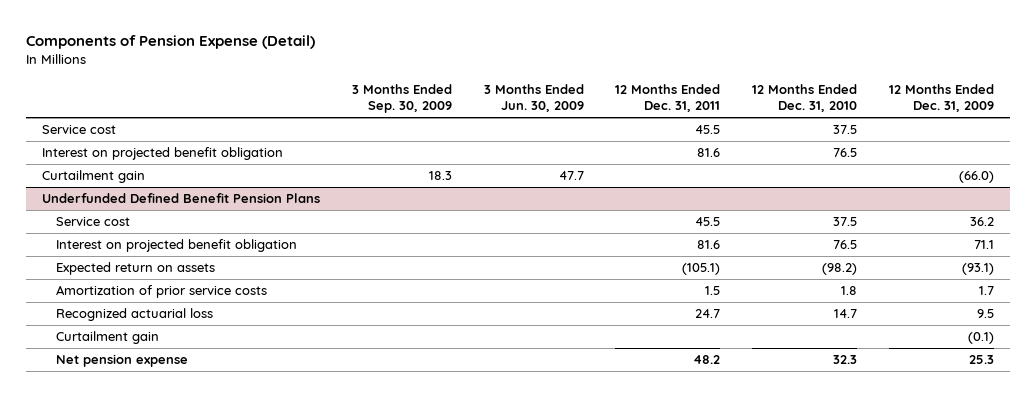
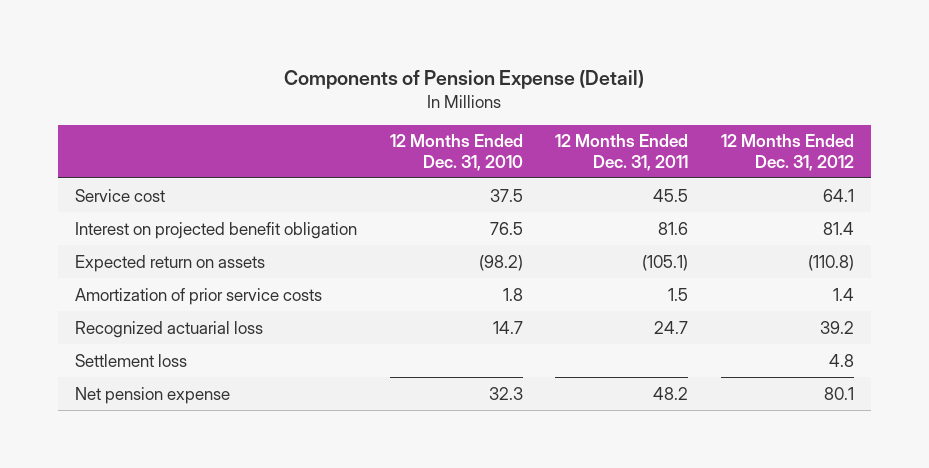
- | 3 Months Ended Sep. 30, 2009 | 3 Months Ended Jun. 30, 2009 | 12 Months Ended Dec. 31, 2011 | 12 Months Ended Dec. 31, 2010 | 12 Months Ended Dec. 31, 2009
+ | 12 Months Ended Dec. 31, 2010 | 12 Months Ended Dec. 31, 2011 | 12 Months Ended Dec. 31, 2012
- Curtailment gain | 18.3 | 47.7 | | | (66.0)
- Underfunded Defined Benefit Pension Plans
- Service cost | | | 45.5 | 37.5 | 36.2
- Interest on projected benefit obligation | | | 81.6 | 76.5 | 71.1
- Curtailment gain | | | | | (0.1)
+ Settlement loss | | | 4.8

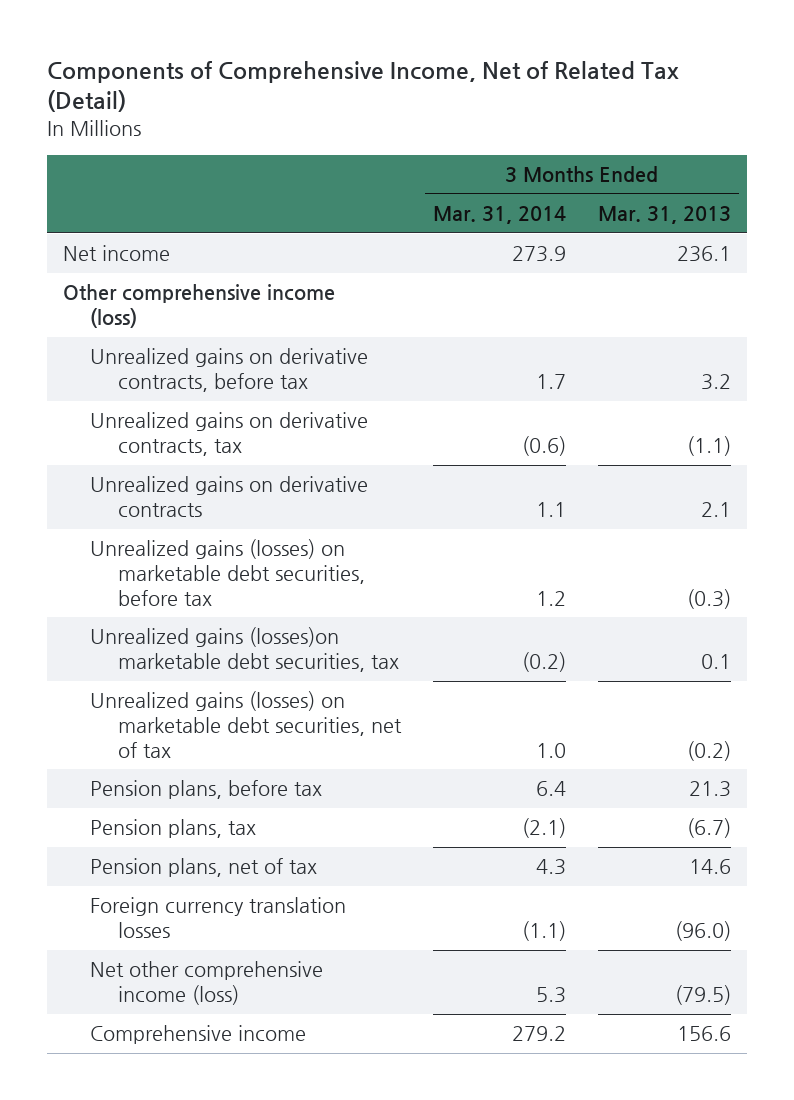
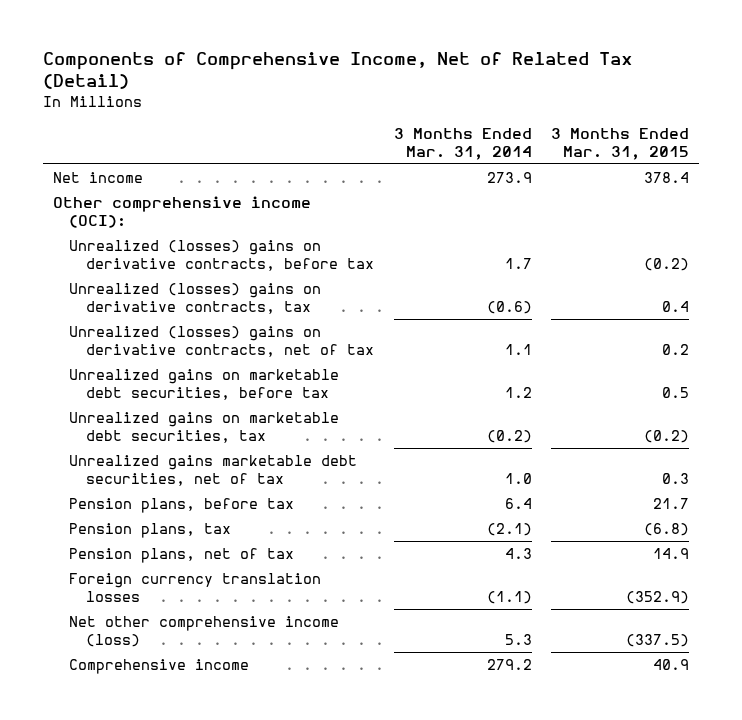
- | 3 Months Ended Mar. 31, 2014 | 3 Months Ended Mar. 31, 2013
+ | 3 Months Ended Mar. 31, 2014 | 3 Months Ended Mar. 31, 2015
- Other comprehensive income (loss)
- Unrealized gains on derivative contracts, before tax | 1.7 | 3.2
- Unrealized gains on derivative contracts, tax | (0.6) | (1.1)
- Unrealized gains on derivative contracts | 1.1 | 2.1
- Unrealized gains (losses) on marketable debt securities, before tax | 1.2 | (0.3)
- Unrealized gains (losses)on marketable debt securities, tax | (0.2) | 0.1
- Unrealized gains (losses) on marketable debt securities, net of tax | 1.0 | (0.2)
+ Other comprehensive income (OCI):
+ Unrealized (losses) gains on derivative contracts, before tax | 1.7 | (0.2)
+ Unrealized (losses) gains on derivative contracts, tax | (0.6) | 0.4
+ Unrealized (losses) gains on derivative contracts, net of tax | 1.1 | 0.2
+ Unrealized gains on marketable debt securities, before tax | 1.2 | 0.5
+ Unrealized gains on marketable debt securities, tax | (0.2) | (0.2)
+ Unrealized gains marketable debt securities, net of tax | 1.0 | 0.3

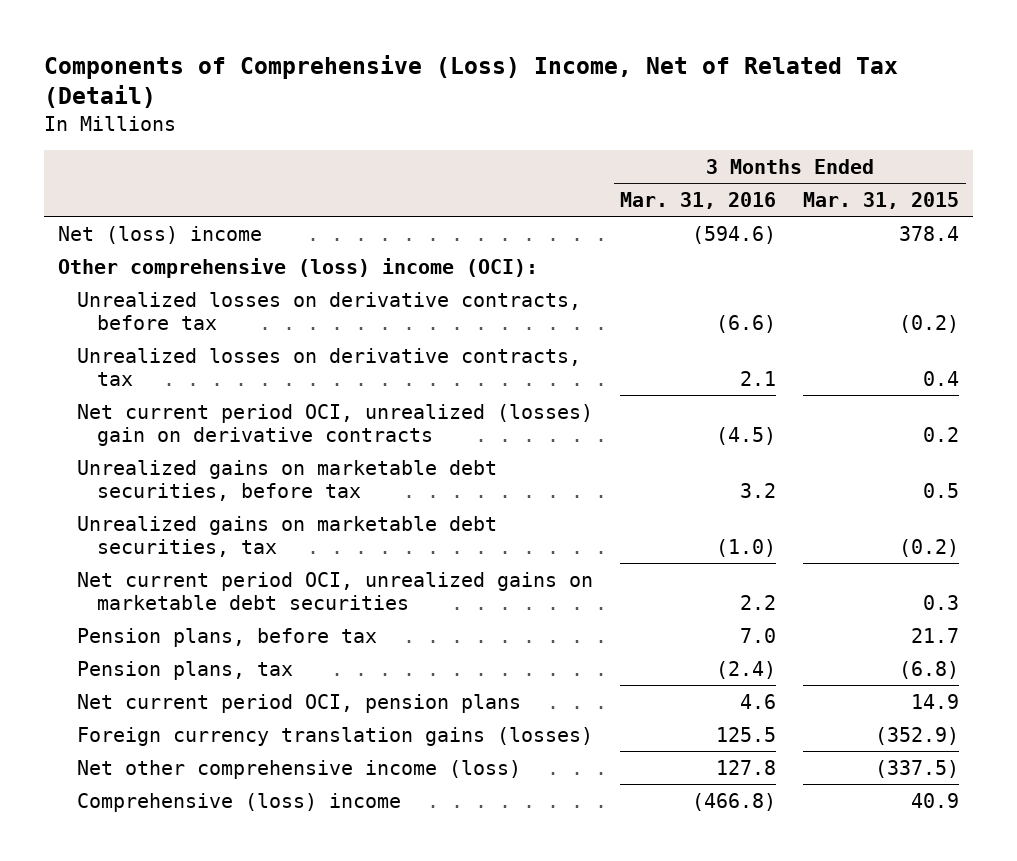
- Components of Comprehensive Income, Net of Related Tax (Detail)
+ Components of Comprehensive (Loss) Income, Net of Related Tax (Detail)
- | 3 Months Ended Mar. 31, 2014 | 3 Months Ended Mar. 31, 2015
+ | 3 Months Ended Mar. 31, 2016 | 3 Months Ended Mar. 31, 2015
- Net income | 273.9 | 378.4
- Other comprehensive income (OCI):
- Unrealized (losses) gains on derivative contracts, before tax | 1.7 | (0.2)
- Unrealized (losses) gains on derivative contracts, tax | (0.6) | 0.4
- Unrealized (losses) gains on derivative contracts, net of tax | 1.1 | 0.2
+ Net (loss) income | (594.6) | 378.4
+ Other comprehensive (loss) income (OCI):
+ Unrealized losses on derivative contracts, before tax | (6.6) | (0.2)
+ Unrealized losses on derivative contracts, tax | 2.1 | 0.4
+ Net current period OCI, unrealized (losses) gain on derivative contracts | (4.5) | 0.2
- Unrealized gains marketable debt securities, net of tax | 1.0 | 0.3
+ Net current period OCI, unrealized gains on marketable debt securities | 2.2 | 0.3
- Pension plans, net of tax | 4.3 | 14.9
- Foreign currency translation losses | (1.1) | (352.9)
+ Net current period OCI, pension plans | 4.6 | 14.9
+ Foreign currency translation gains (losses) | 125.5 | (352.9)
- Comprehensive income | 279.2 | 40.9
+ Comprehensive (loss) income | (466.8) | 40.9

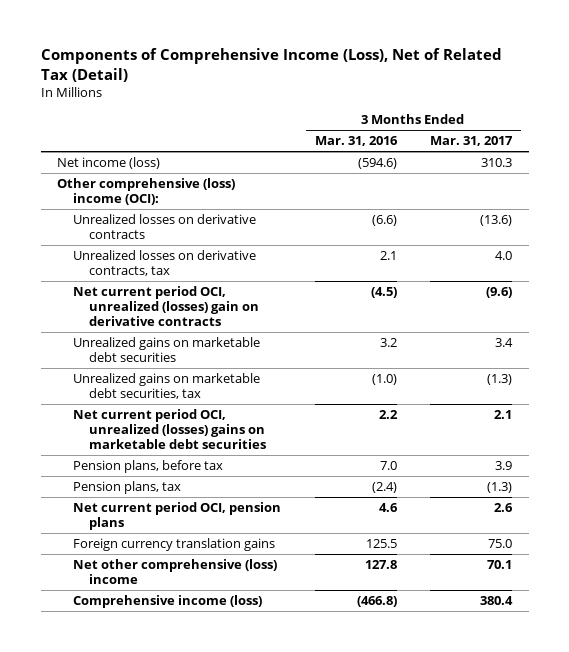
- Components of Comprehensive (Loss) Income, Net of Related Tax (Detail)
+ Components of Comprehensive Income (Loss), Net of Related Tax (Detail)
- | 3 Months Ended Mar. 31, 2016 | 3 Months Ended Mar. 31, 2015
+ | 3 Months Ended Mar. 31, 2016 | 3 Months Ended Mar. 31, 2017
- Net (loss) income | (594.6) | 378.4
+ Net income (loss) | (594.6) | 310.3
- Unrealized losses on derivative contracts, before tax | (6.6) | (0.2)
+ Unrealized losses on derivative contracts | (6.6) | (13.6)
- Unrealized gains on marketable debt securities, before tax | 3.2 | 0.5
+ Unrealized gains on marketable debt securities | 3.2 | 3.4
- Net current period OCI, unrealized gains on marketable debt securities | 2.2 | 0.3
+ Net current period OCI, unrealized (losses) gains on marketable debt securities | 2.2 | 2.1
- Foreign currency translation gains (losses) | 125.5 | (352.9)
- Net other comprehensive income (loss) | 127.8 | (337.5)
- Comprehensive (loss) income | (466.8) | 40.9
+ Foreign currency translation gains | 125.5 | 75.0
+ Net other comprehensive (loss) income | 127.8 | 70.1
+ Comprehensive income (loss) | (466.8) | 380.4

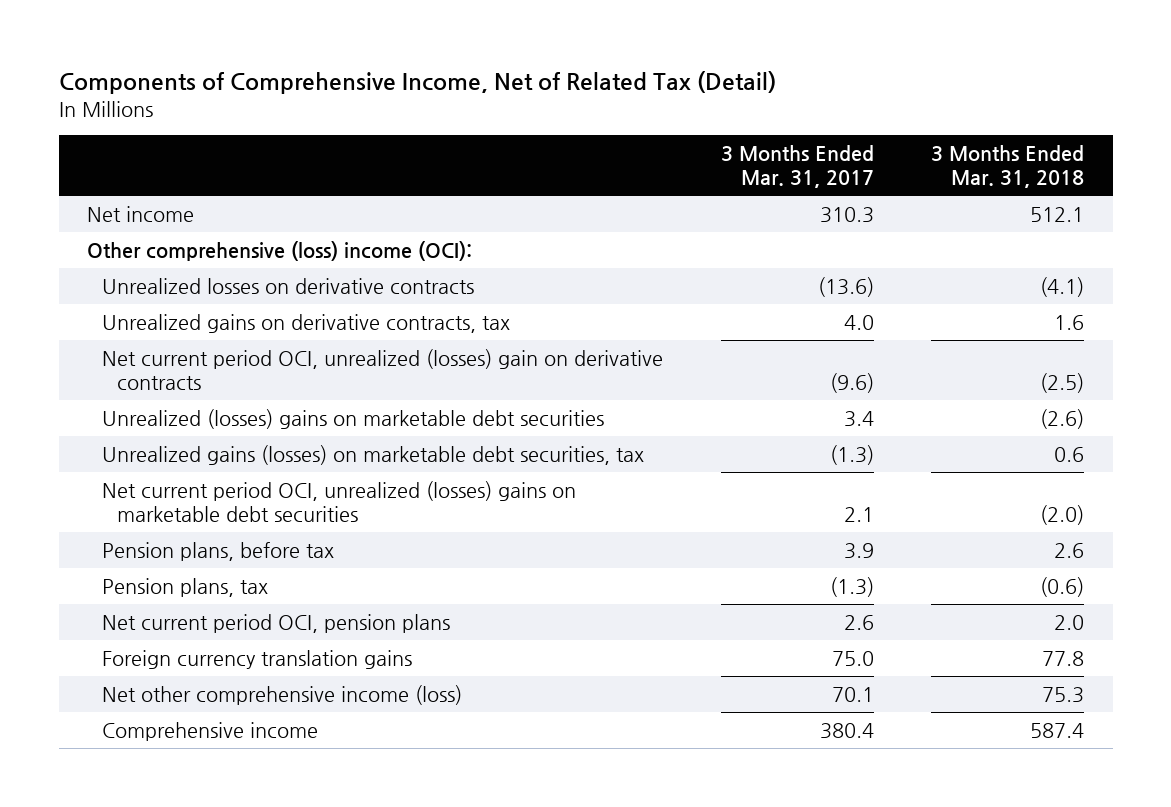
- Components of Comprehensive Income (Loss), Net of Related Tax (Detail)
+ Components of Comprehensive Income, Net of Related Tax (Detail)
- | 3 Months Ended Mar. 31, 2016 | 3 Months Ended Mar. 31, 2017
+ | 3 Months Ended Mar. 31, 2017 | 3 Months Ended Mar. 31, 2018
- Net income (loss) | (594.6) | 310.3
+ Net income | 310.3 | 512.1
- Unrealized losses on derivative contracts, tax | 2.1 | 4.0
+ Unrealized gains on derivative contracts, tax | 4.0 | 1.6
- Unrealized gains on marketable debt securities | 3.2 | 3.4
- Unrealized gains on marketable debt securities, tax | (1.0) | (1.3)
+ Unrealized (losses) gains on marketable debt securities | 3.4 | (2.6)
+ Unrealized gains (losses) on marketable debt securities, tax | (1.3) | 0.6
- Net other comprehensive (loss) income | 127.8 | 70.1
- Comprehensive income (loss) | (466.8) | 380.4
+ Net other comprehensive income (loss) | 70.1 | 75.3
+ Comprehensive income | 380.4 | 587.4

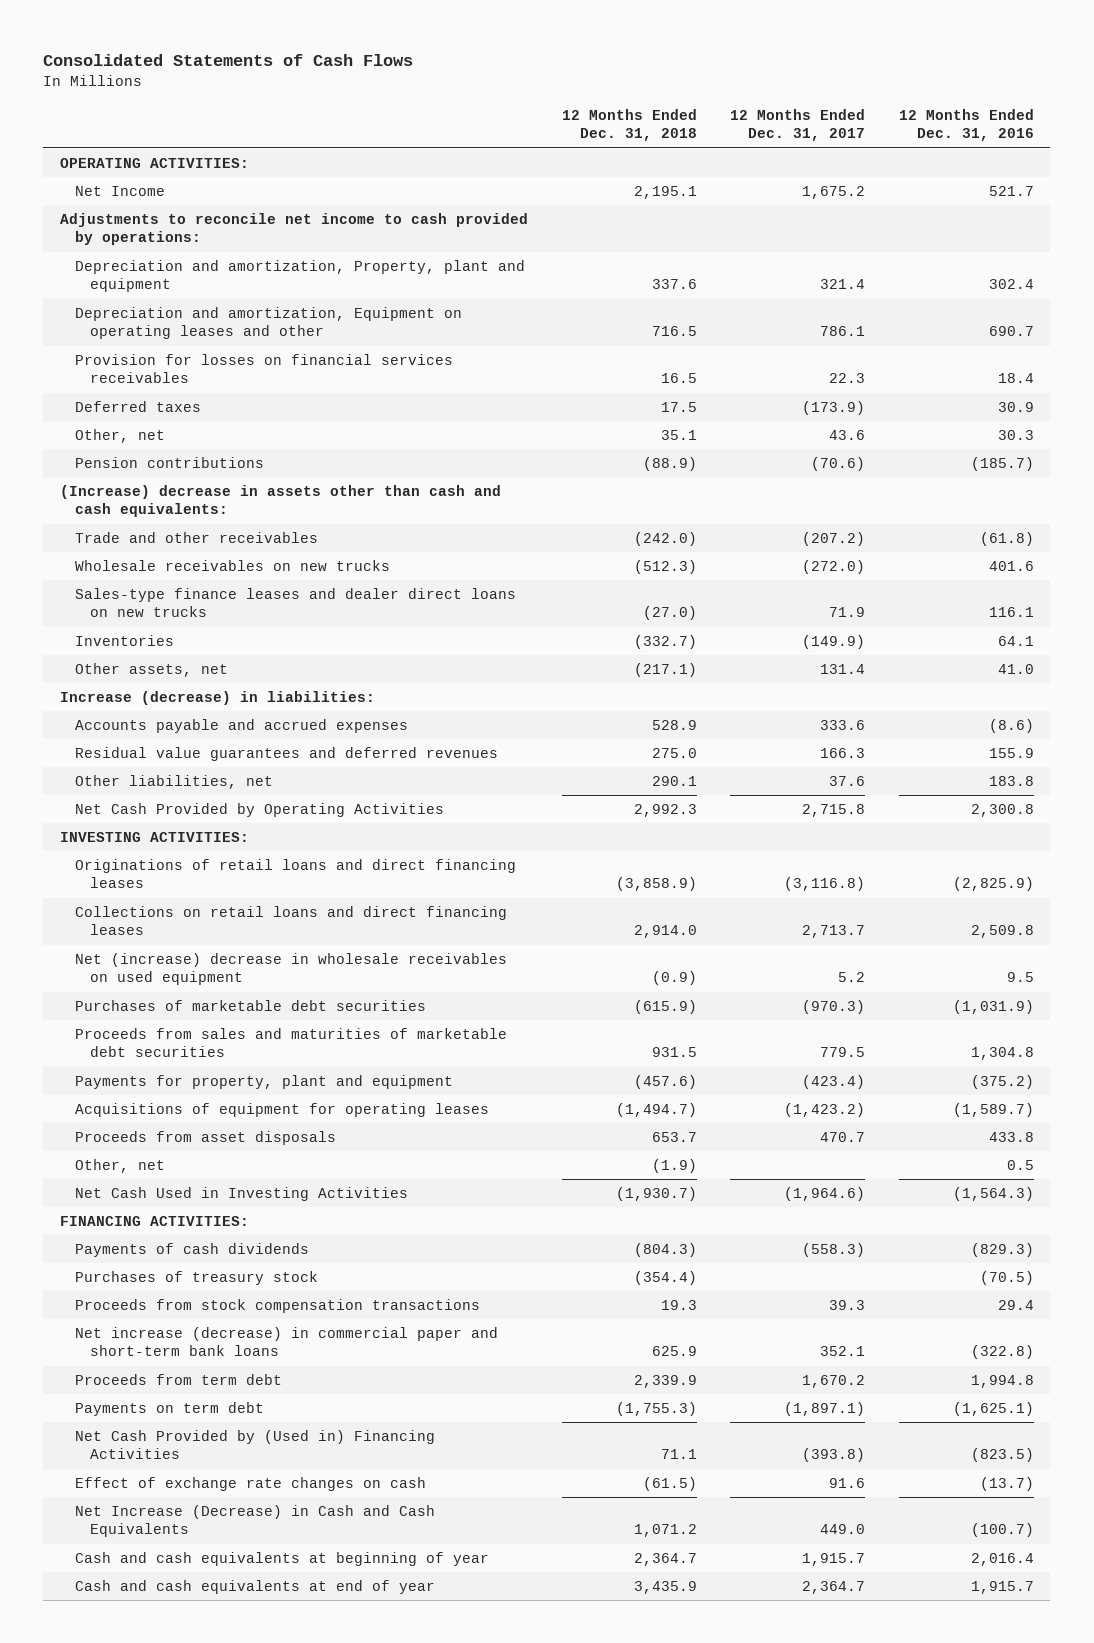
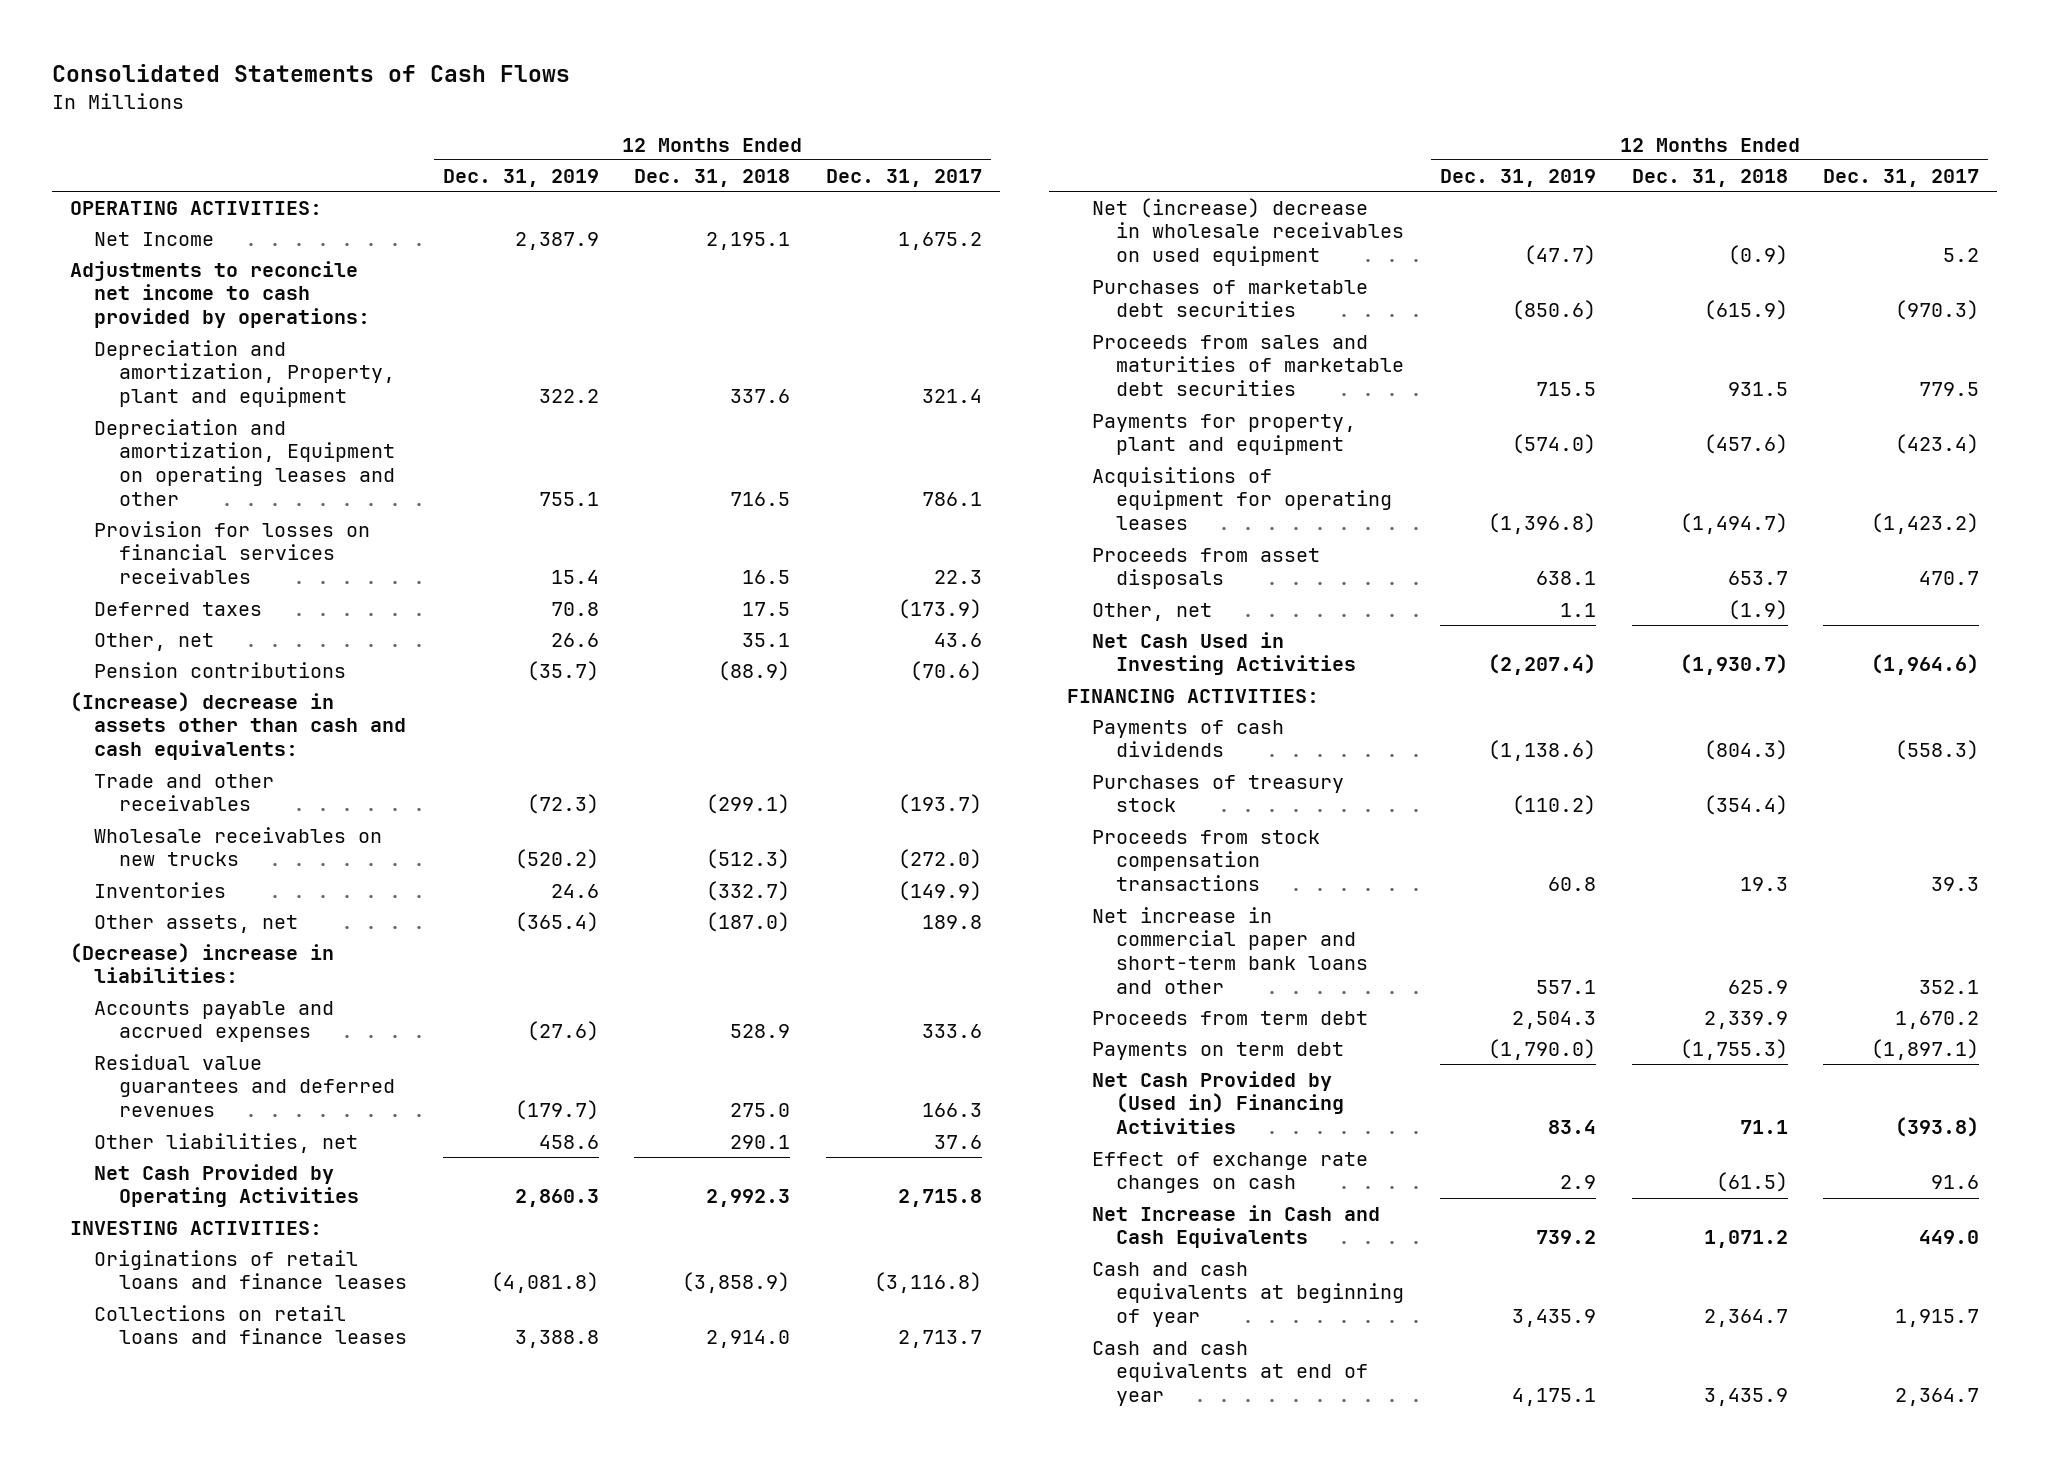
- | 12 Months Ended Dec. 31, 2018 | 12 Months Ended Dec. 31, 2017 | 12 Months Ended Dec. 31, 2016
+ | 12 Months Ended Dec. 31, 2019 | 12 Months Ended Dec. 31, 2018 | 12 Months Ended Dec. 31, 2017
- Trade and other receivables | (242.0) | (207.2) | (61.8)
+ Trade and other receivables | (72.3) | (299.1) | (193.7)
- Sales-type finance leases and dealer direct loans on new trucks | (27.0) | 71.9 | 116.1
- Other assets, net | (217.1) | 131.4 | 41.0
- Increase (decrease) in liabilities:
+ Other assets, net | (365.4) | (187.0) | 189.8
+ (Decrease) increase in liabilities:
- Originations of retail loans and direct financing leases | (3,858.9) | (3,116.8) | (2,825.9)
- Collections on retail loans and direct financing leases | 2,914.0 | 2,713.7 | 2,509.8
+ Originations of retail loans and finance leases | (4,081.8) | (3,858.9) | (3,116.8)
+ Collections on retail loans and finance leases | 3,388.8 | 2,914.0 | 2,713.7
- Net increase (decrease) in commercial paper and short-term bank loans | 625.9 | 352.1 | (322.8)
+ Net increase in commercial paper and short-term bank loans and other | 557.1 | 625.9 | 352.1
- Net Increase (Decrease) in Cash and Cash Equivalents | 1,071.2 | 449.0 | (100.7)
+ Net Increase in Cash and Cash Equivalents | 739.2 | 1,071.2 | 449.0

